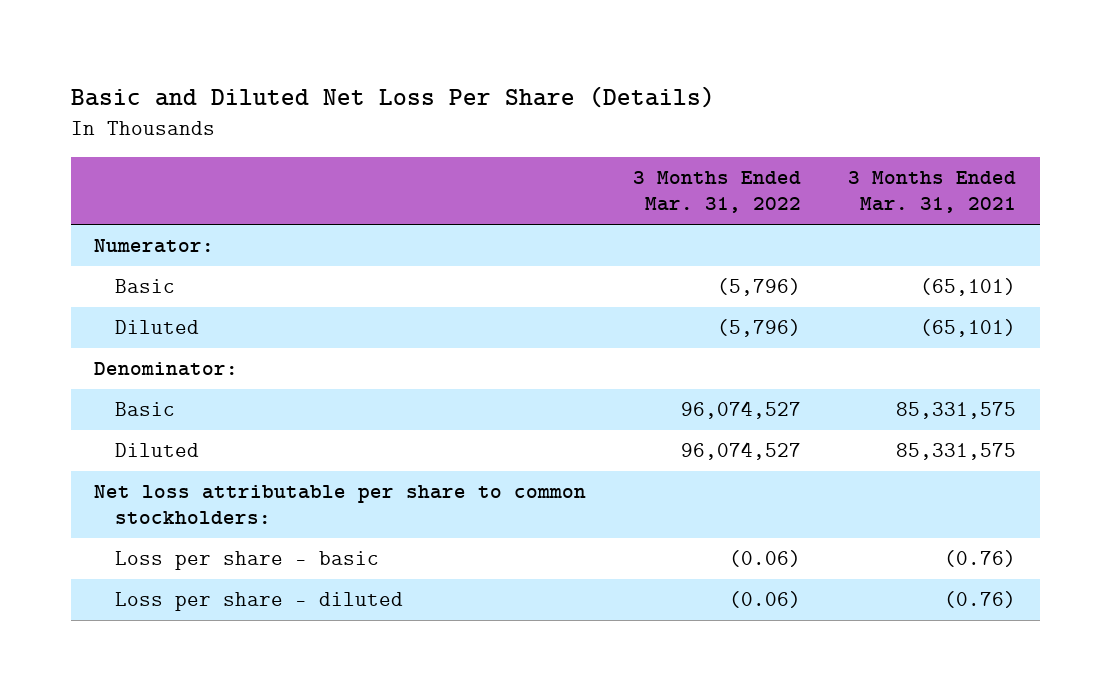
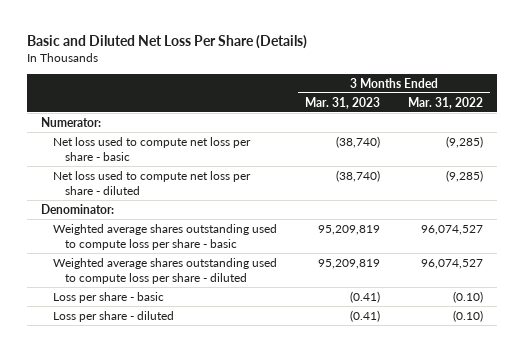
- | 3 Months Ended Mar. 31, 2022 | 3 Months Ended Mar. 31, 2021
+ | 3 Months Ended Mar. 31, 2023 | 3 Months Ended Mar. 31, 2022
- Basic | (5,796) | (65,101)
- Diluted | (5,796) | (65,101)
+ Net loss used to compute net loss per share - basic | (38,740) | (9,285)
+ Net loss used to compute net loss per share - diluted | (38,740) | (9,285)
- Basic | 96,074,527 | 85,331,575
- Diluted | 96,074,527 | 85,331,575
- Net loss attributable per share to common stockholders:
- Loss per share - basic | (0.06) | (0.76)
- Loss per share - diluted | (0.06) | (0.76)
+ Weighted average shares outstanding used to compute loss per share - basic | 95,209,819 | 96,074,527
+ Weighted average shares outstanding used to compute loss per share - diluted | 95,209,819 | 96,074,527
+ Loss per share - basic | (0.41) | (0.10)
+ Loss per share - diluted | (0.41) | (0.10)

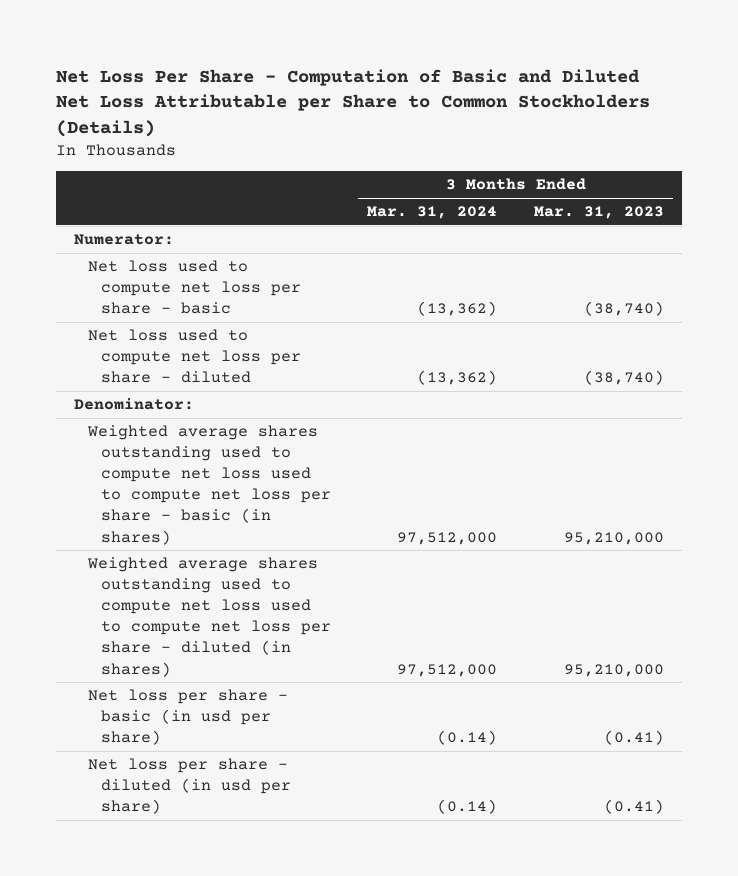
- Basic and Diluted Net Loss Per Share (Details)
+ Net Loss Per Share - Computation of Basic and Diluted Net Loss Attributable per Share to Common Stockholders (Details)
- | 3 Months Ended Mar. 31, 2023 | 3 Months Ended Mar. 31, 2022
+ | 3 Months Ended Mar. 31, 2024 | 3 Months Ended Mar. 31, 2023
- Weighted average shares outstanding used to compute loss per share - basic | 95,209,819 | 96,074,527
- Weighted average shares outstanding used to compute loss per share - diluted | 95,209,819 | 96,074,527
- Loss per share - basic | (0.41) | (0.10)
- Loss per share - diluted | (0.41) | (0.10)
+ Weighted average shares outstanding used to compute net loss used to compute net loss per share - basic (in shares) | 97,512,000 | 95,210,000
+ Weighted average shares outstanding used to compute net loss used to compute net loss per share - diluted (in shares) | 97,512,000 | 95,210,000
+ Net loss per share - basic (in usd per share) | (0.14) | (0.41)
+ Net loss per share - diluted (in usd per share) | (0.14) | (0.41)

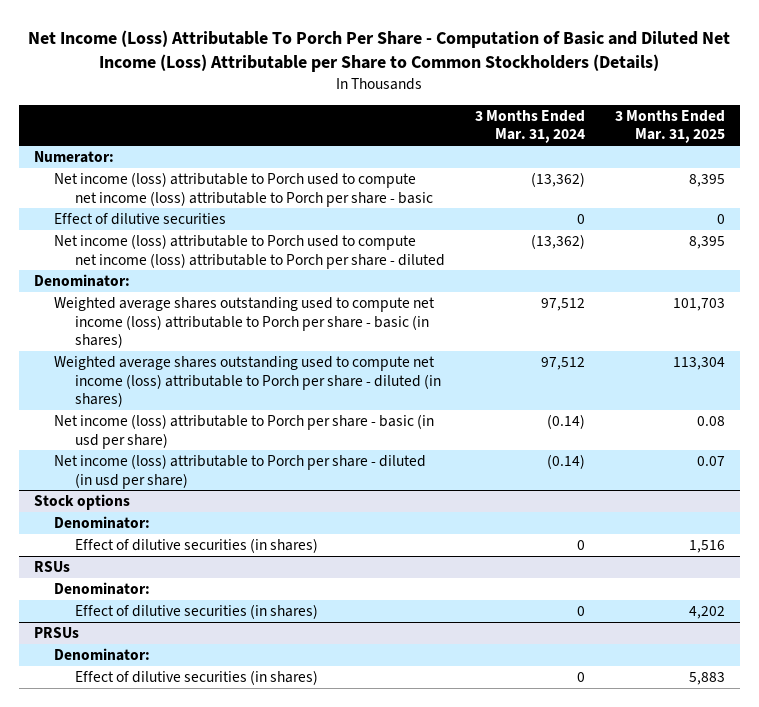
- Net Loss Per Share - Computation of Basic and Diluted Net Loss Attributable per Share to Common Stockholders (Details)
+ Net Income (Loss) Attributable To Porch Per Share - Computation of Basic and Diluted Net Income (Loss) Attributable per Share to Common Stockholders (Details)
- | 3 Months Ended Mar. 31, 2024 | 3 Months Ended Mar. 31, 2023
+ | 3 Months Ended Mar. 31, 2024 | 3 Months Ended Mar. 31, 2025
- Net loss used to compute net loss per share - basic | (13,362) | (38,740)
- Net loss used to compute net loss per share - diluted | (13,362) | (38,740)
+ Net income (loss) attributable to Porch used to compute net income (loss) attributable to Porch per share - basic | (13,362) | 8,395
+ Effect of dilutive securities | 0 | 0
+ Net income (loss) attributable to Porch used to compute net income (loss) attributable to Porch per share - diluted | (13,362) | 8,395
- Weighted average shares outstanding used to compute net loss used to compute net loss per share - basic (in shares) | 97,512,000 | 95,210,000
- Weighted average shares outstanding used to compute net loss used to compute net loss per share - diluted (in shares) | 97,512,000 | 95,210,000
- Net loss per share - basic (in usd per share) | (0.14) | (0.41)
- Net loss per share - diluted (in usd per share) | (0.14) | (0.41)
+ Weighted average shares outstanding used to compute net income (loss) attributable to Porch per share - basic (in shares) | 97,512 | 101,703
+ Weighted average shares outstanding used to compute net income (loss) attributable to Porch per share - diluted (in shares) | 97,512 | 113,304
+ Net income (loss) attributable to Porch per share - basic (in usd per share) | (0.14) | 0.08
+ Net income (loss) attributable to Porch per share - diluted (in usd per share) | (0.14) | 0.07
+ Stock options
+ Denominator:
+ Effect of dilutive securities (in shares) | 0 | 1,516
+ RSUs
+ Denominator:
+ Effect of dilutive securities (in shares) | 0 | 4,202
+ PRSUs
+ Denominator:
+ Effect of dilutive securities (in shares) | 0 | 5,883

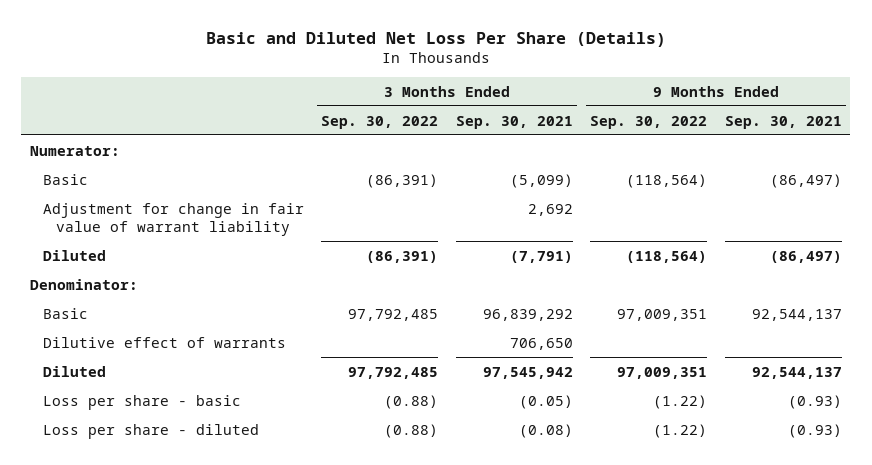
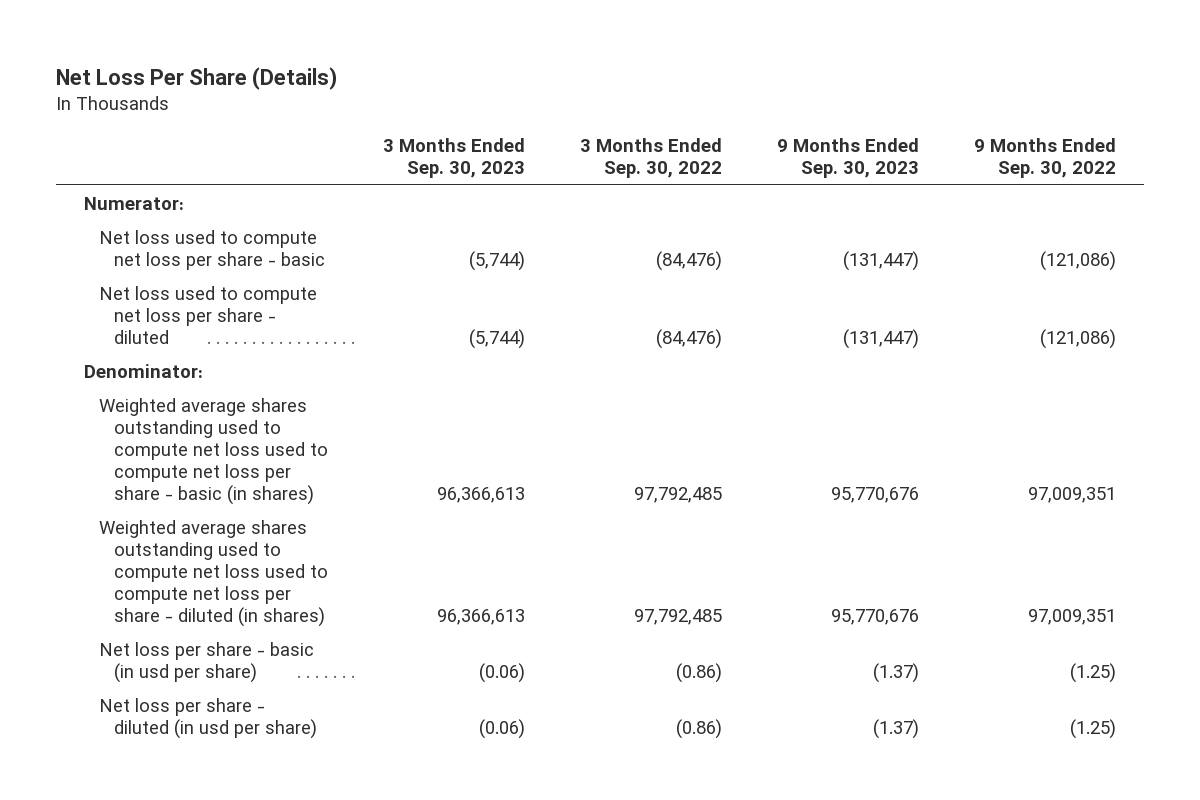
- Basic and Diluted Net Loss Per Share (Details)
+ Net Loss Per Share (Details)
- | 3 Months Ended Sep. 30, 2022 | 3 Months Ended Sep. 30, 2021 | 9 Months Ended Sep. 30, 2022 | 9 Months Ended Sep. 30, 2021
+ | 3 Months Ended Sep. 30, 2023 | 3 Months Ended Sep. 30, 2022 | 9 Months Ended Sep. 30, 2023 | 9 Months Ended Sep. 30, 2022
- Basic | (86,391) | (5,099) | (118,564) | (86,497)
- Adjustment for change in fair value of warrant liability | | 2,692 | |
- Diluted | (86,391) | (7,791) | (118,564) | (86,497)
+ Net loss used to compute net loss per share - basic | (5,744) | (84,476) | (131,447) | (121,086)
+ Net loss used to compute net loss per share - diluted | (5,744) | (84,476) | (131,447) | (121,086)
- Basic | 97,792,485 | 96,839,292 | 97,009,351 | 92,544,137
- Dilutive effect of warrants | | 706,650 | |
- Diluted | 97,792,485 | 97,545,942 | 97,009,351 | 92,544,137
- Loss per share - basic | (0.88) | (0.05) | (1.22) | (0.93)
- Loss per share - diluted | (0.88) | (0.08) | (1.22) | (0.93)
+ Weighted average shares outstanding used to compute net loss used to compute net loss per share - basic (in shares) | 96,366,613 | 97,792,485 | 95,770,676 | 97,009,351
+ Weighted average shares outstanding used to compute net loss used to compute net loss per share - diluted (in shares) | 96,366,613 | 97,792,485 | 95,770,676 | 97,009,351
+ Net loss per share - basic (in usd per share) | (0.06) | (0.86) | (1.37) | (1.25)
+ Net loss per share - diluted (in usd per share) | (0.06) | (0.86) | (1.37) | (1.25)

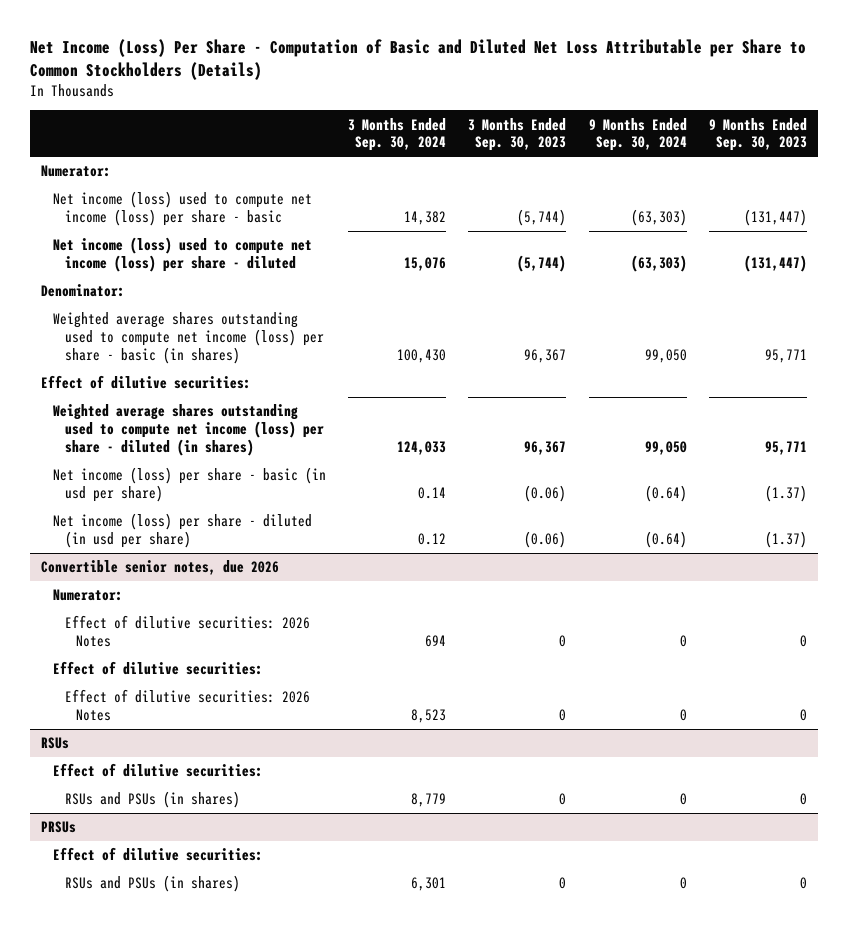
- Net Loss Per Share (Details)
+ Net Income (Loss) Per Share - Computation of Basic and Diluted Net Loss Attributable per Share to Common Stockholders (Details)
- | 3 Months Ended Sep. 30, 2023 | 3 Months Ended Sep. 30, 2022 | 9 Months Ended Sep. 30, 2023 | 9 Months Ended Sep. 30, 2022
+ | 3 Months Ended Sep. 30, 2024 | 3 Months Ended Sep. 30, 2023 | 9 Months Ended Sep. 30, 2024 | 9 Months Ended Sep. 30, 2023
- Net loss used to compute net loss per share - basic | (5,744) | (84,476) | (131,447) | (121,086)
- Net loss used to compute net loss per share - diluted | (5,744) | (84,476) | (131,447) | (121,086)
+ Net income (loss) used to compute net income (loss) per share - basic | 14,382 | (5,744) | (63,303) | (131,447)
+ Net income (loss) used to compute net income (loss) per share - diluted | 15,076 | (5,744) | (63,303) | (131,447)
- Weighted average shares outstanding used to compute net loss used to compute net loss per share - basic (in shares) | 96,366,613 | 97,792,485 | 95,770,676 | 97,009,351
- Weighted average shares outstanding used to compute net loss used to compute net loss per share - diluted (in shares) | 96,366,613 | 97,792,485 | 95,770,676 | 97,009,351
- Net loss per share - basic (in usd per share) | (0.06) | (0.86) | (1.37) | (1.25)
- Net loss per share - diluted (in usd per share) | (0.06) | (0.86) | (1.37) | (1.25)
+ Weighted average shares outstanding used to compute net income (loss) per share - basic (in shares) | 100,430 | 96,367 | 99,050 | 95,771
+ Effect of dilutive securities:
+ Weighted average shares outstanding used to compute net income (loss) per share - diluted (in shares) | 124,033 | 96,367 | 99,050 | 95,771
+ Net income (loss) per share - basic (in usd per share) | 0.14 | (0.06) | (0.64) | (1.37)
+ Net income (loss) per share - diluted (in usd per share) | 0.12 | (0.06) | (0.64) | (1.37)
+ Convertible senior notes, due 2026
+ Numerator:
+ Effect of dilutive securities: 2026 Notes | 694 | 0 | 0 | 0
+ Effect of dilutive securities:
+ Effect of dilutive securities: 2026 Notes | 8,523 | 0 | 0 | 0
+ RSUs
+ Effect of dilutive securities:
+ RSUs and PSUs (in shares) | 8,779 | 0 | 0 | 0
+ PRSUs
+ Effect of dilutive securities:
+ RSUs and PSUs (in shares) | 6,301 | 0 | 0 | 0

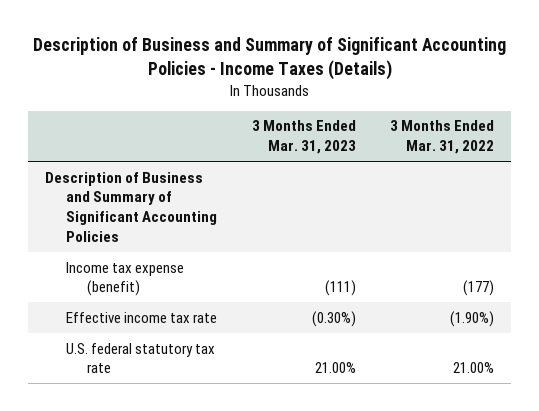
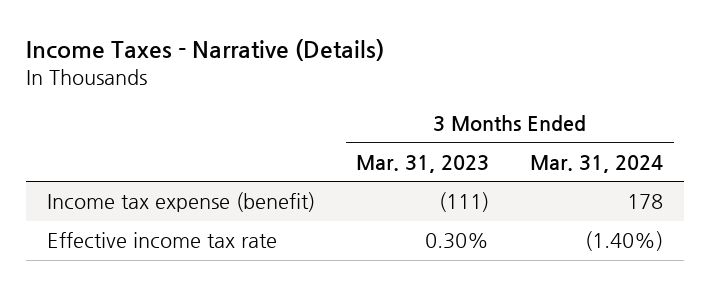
- Description of Business and Summary of Significant Accounting Policies - Income Taxes (Details)
+ Income Taxes - Narrative (Details)
- | 3 Months Ended Mar. 31, 2023 | 3 Months Ended Mar. 31, 2022
+ | 3 Months Ended Mar. 31, 2023 | 3 Months Ended Mar. 31, 2024
- Description of Business and Summary of Significant Accounting Policies
- Effective income tax rate | (0.30%) | (1.90%)
- U.S. federal statutory tax rate | 21.00% | 21.00%
+ Effective income tax rate | 0.30% | (1.40%)

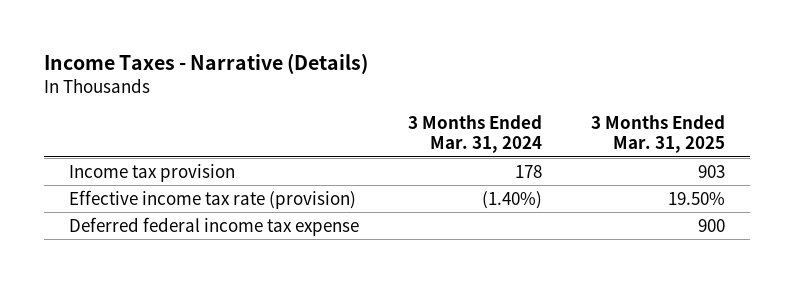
- | 3 Months Ended Mar. 31, 2023 | 3 Months Ended Mar. 31, 2024
+ | 3 Months Ended Mar. 31, 2024 | 3 Months Ended Mar. 31, 2025
- Income tax expense (benefit) | (111) | 178
- Effective income tax rate | 0.30% | (1.40%)
+ Income tax provision | 178 | 903
+ Effective income tax rate (provision) | (1.40%) | 19.50%
+ Deferred federal income tax expense | | 900

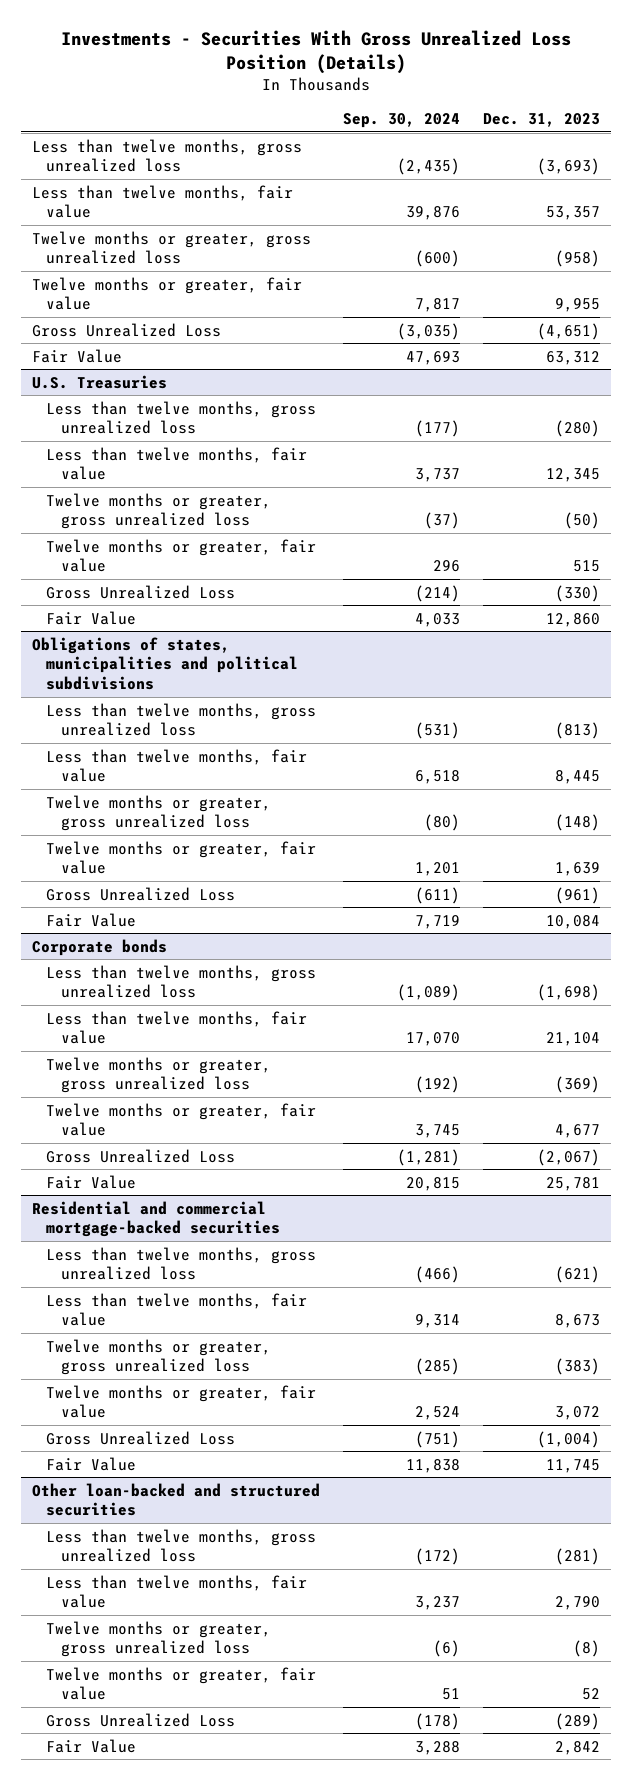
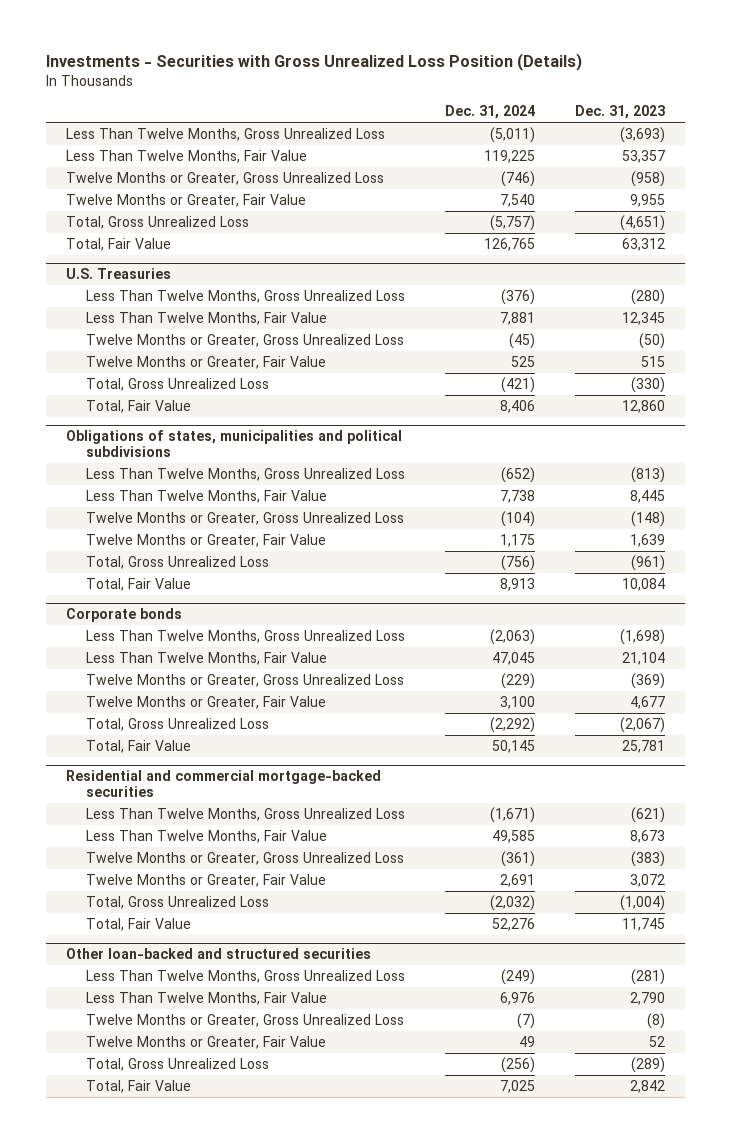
- Investments - Securities With Gross Unrealized Loss Position (Details)
+ Investments - Securities with Gross Unrealized Loss Position (Details)
- | Sep. 30, 2024 | Dec. 31, 2023
+ | Dec. 31, 2024 | Dec. 31, 2023
- Less than twelve months, gross unrealized loss | (2,435) | (3,693)
- Less than twelve months, fair value | 39,876 | 53,357
- Twelve months or greater, gross unrealized loss | (600) | (958)
- Twelve months or greater, fair value | 7,817 | 9,955
- Gross Unrealized Loss | (3,035) | (4,651)
- Fair Value | 47,693 | 63,312
+ Less Than Twelve Months, Gross Unrealized Loss | (5,011) | (3,693)
+ Less Than Twelve Months, Fair Value | 119,225 | 53,357
+ Twelve Months or Greater, Gross Unrealized Loss | (746) | (958)
+ Twelve Months or Greater, Fair Value | 7,540 | 9,955
+ Total, Gross Unrealized Loss | (5,757) | (4,651)
+ Total, Fair Value | 126,765 | 63,312
@ U.S. Treasuries
- Less than twelve months, gross unrealized loss | (177) | (280)
- Less than twelve months, fair value | 3,737 | 12,345
- Twelve months or greater, gross unrealized loss | (37) | (50)
- Twelve months or greater, fair value | 296 | 515
- Gross Unrealized Loss | (214) | (330)
- Fair Value | 4,033 | 12,860
+ Less Than Twelve Months, Gross Unrealized Loss | (376) | (280)
+ Less Than Twelve Months, Fair Value | 7,881 | 12,345
+ Twelve Months or Greater, Gross Unrealized Loss | (45) | (50)
+ Twelve Months or Greater, Fair Value | 525 | 515
+ Total, Gross Unrealized Loss | (421) | (330)
+ Total, Fair Value | 8,406 | 12,860
@ Obligations of states, municipalities and political subdivisions
- Less than twelve months, gross unrealized loss | (531) | (813)
- Less than twelve months, fair value | 6,518 | 8,445
- Twelve months or greater, gross unrealized loss | (80) | (148)
- Twelve months or greater, fair value | 1,201 | 1,639
- Gross Unrealized Loss | (611) | (961)
- Fair Value | 7,719 | 10,084
+ Less Than Twelve Months, Gross Unrealized Loss | (652) | (813)
+ Less Than Twelve Months, Fair Value | 7,738 | 8,445
+ Twelve Months or Greater, Gross Unrealized Loss | (104) | (148)
+ Twelve Months or Greater, Fair Value | 1,175 | 1,639
+ Total, Gross Unrealized Loss | (756) | (961)
+ Total, Fair Value | 8,913 | 10,084
@ Corporate bonds
- Less than twelve months, gross unrealized loss | (1,089) | (1,698)
- Less than twelve months, fair value | 17,070 | 21,104
- Twelve months or greater, gross unrealized loss | (192) | (369)
- Twelve months or greater, fair value | 3,745 | 4,677
- Gross Unrealized Loss | (1,281) | (2,067)
- Fair Value | 20,815 | 25,781
+ Less Than Twelve Months, Gross Unrealized Loss | (2,063) | (1,698)
+ Less Than Twelve Months, Fair Value | 47,045 | 21,104
+ Twelve Months or Greater, Gross Unrealized Loss | (229) | (369)
+ Twelve Months or Greater, Fair Value | 3,100 | 4,677
+ Total, Gross Unrealized Loss | (2,292) | (2,067)
+ Total, Fair Value | 50,145 | 25,781
@ Residential and commercial mortgage-backed securities
- Less than twelve months, gross unrealized loss | (466) | (621)
- Less than twelve months, fair value | 9,314 | 8,673
- Twelve months or greater, gross unrealized loss | (285) | (383)
- Twelve months or greater, fair value | 2,524 | 3,072
- Gross Unrealized Loss | (751) | (1,004)
- Fair Value | 11,838 | 11,745
+ Less Than Twelve Months, Gross Unrealized Loss | (1,671) | (621)
+ Less Than Twelve Months, Fair Value | 49,585 | 8,673
+ Twelve Months or Greater, Gross Unrealized Loss | (361) | (383)
+ Twelve Months or Greater, Fair Value | 2,691 | 3,072
+ Total, Gross Unrealized Loss | (2,032) | (1,004)
+ Total, Fair Value | 52,276 | 11,745
@ Other loan-backed and structured securities
- Less than twelve months, gross unrealized loss | (172) | (281)
- Less than twelve months, fair value | 3,237 | 2,790
- Twelve months or greater, gross unrealized loss | (6) | (8)
- Twelve months or greater, fair value | 51 | 52
- Gross Unrealized Loss | (178) | (289)
- Fair Value | 3,288 | 2,842
+ Less Than Twelve Months, Gross Unrealized Loss | (249) | (281)
+ Less Than Twelve Months, Fair Value | 6,976 | 2,790
+ Twelve Months or Greater, Gross Unrealized Loss | (7) | (8)
+ Twelve Months or Greater, Fair Value | 49 | 52
+ Total, Gross Unrealized Loss | (256) | (289)
+ Total, Fair Value | 7,025 | 2,842

